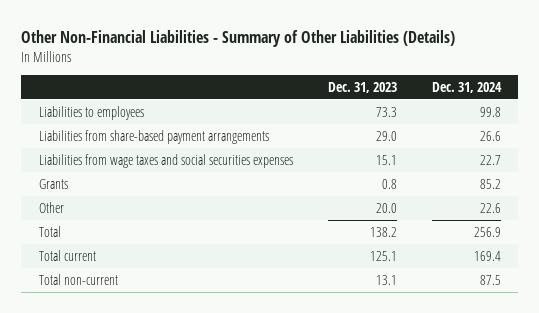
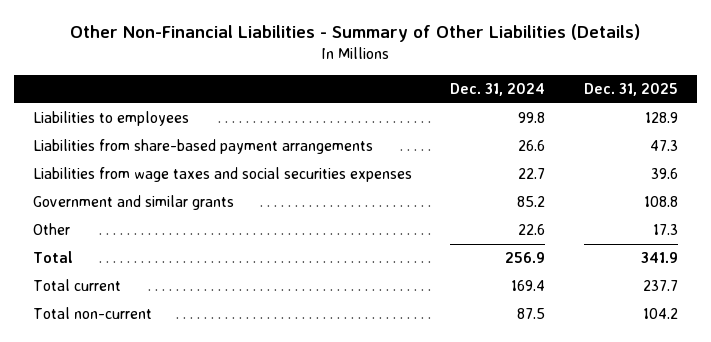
- | Dec. 31, 2023 | Dec. 31, 2024
+ | Dec. 31, 2024 | Dec. 31, 2025
- Grants | 0.8 | 85.2
+ Government and similar grants | 85.2 | 108.8

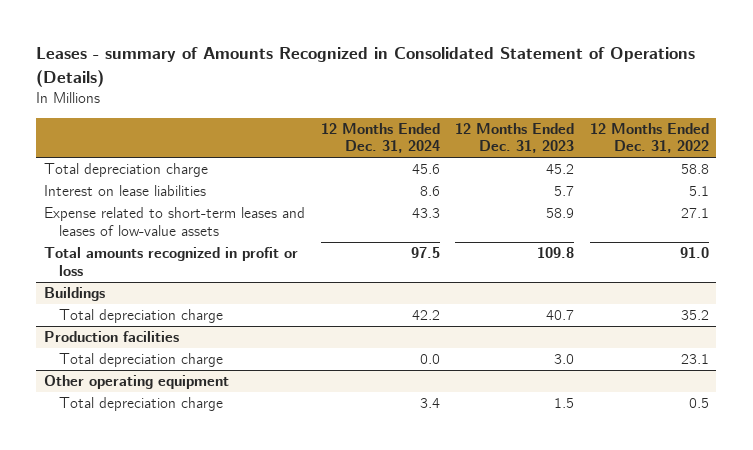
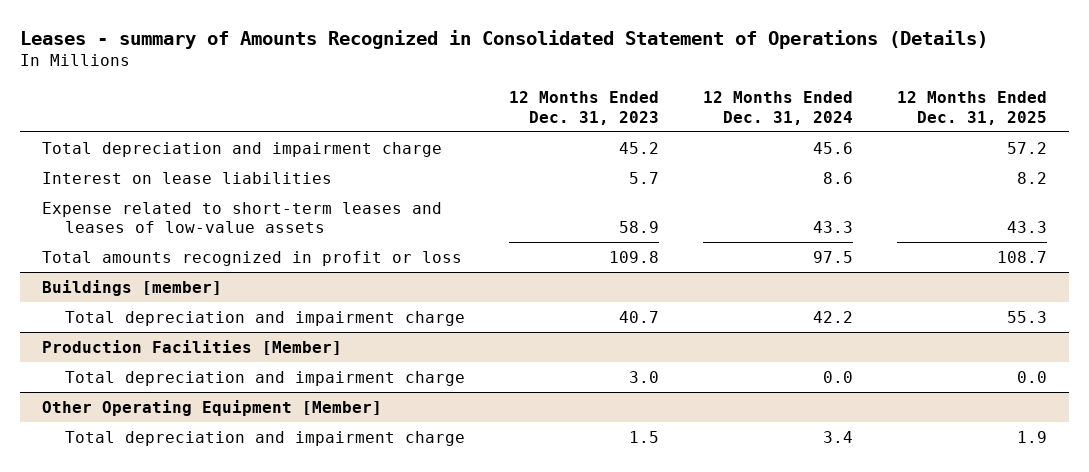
- | 12 Months Ended Dec. 31, 2024 | 12 Months Ended Dec. 31, 2023 | 12 Months Ended Dec. 31, 2022
+ | 12 Months Ended Dec. 31, 2023 | 12 Months Ended Dec. 31, 2024 | 12 Months Ended Dec. 31, 2025
- Total depreciation charge | 45.6 | 45.2 | 58.8
+ Total depreciation and impairment charge | 45.2 | 45.6 | 57.2
- Buildings
- Total depreciation charge | 42.2 | 40.7 | 35.2
- Production facilities
- Total depreciation charge | 0.0 | 3.0 | 23.1
- Other operating equipment
- Total depreciation charge | 3.4 | 1.5 | 0.5
+ Buildings [member]
+ Total depreciation and impairment charge | 40.7 | 42.2 | 55.3
+ Production Facilities [Member]
+ Total depreciation and impairment charge | 3.0 | 0.0 | 0.0
+ Other Operating Equipment [Member]
+ Total depreciation and impairment charge | 1.5 | 3.4 | 1.9

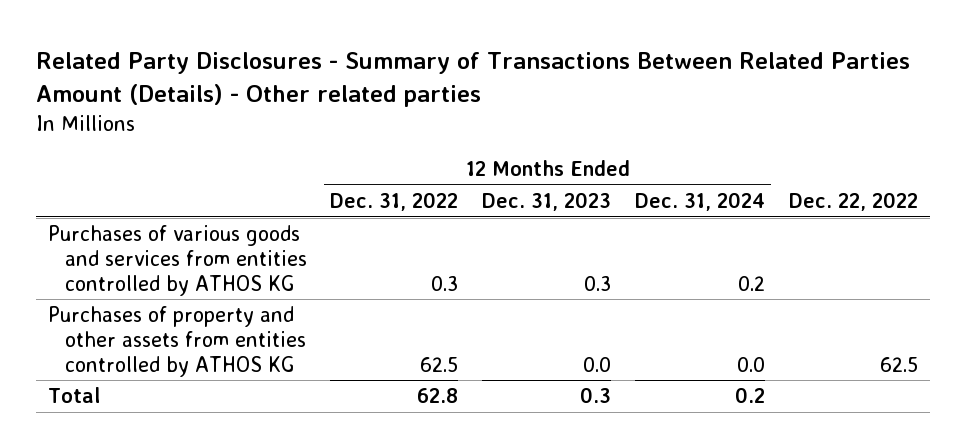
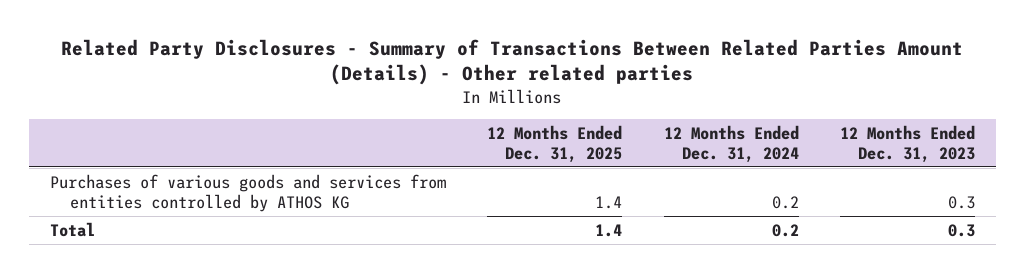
- | 12 Months Ended Dec. 31, 2022 | 12 Months Ended Dec. 31, 2023 | 12 Months Ended Dec. 31, 2024 | Dec. 22, 2022
+ | 12 Months Ended Dec. 31, 2025 | 12 Months Ended Dec. 31, 2024 | 12 Months Ended Dec. 31, 2023
- Purchases of property and other assets from entities controlled by ATHOS KG | 62.5 | 0.0 | 0.0 | 62.5

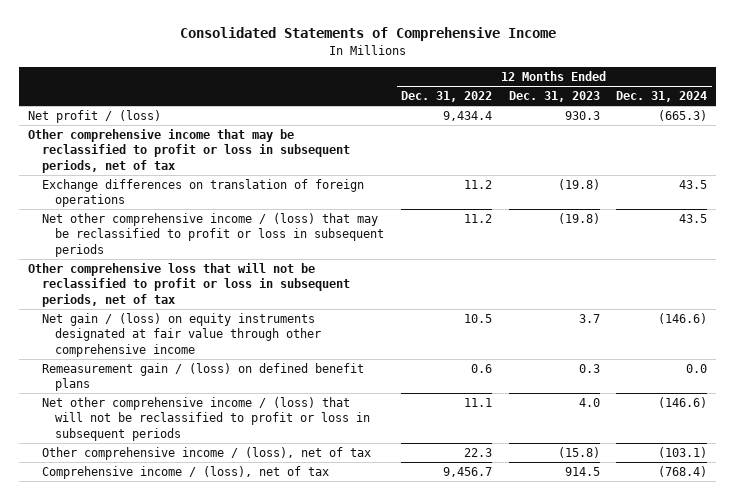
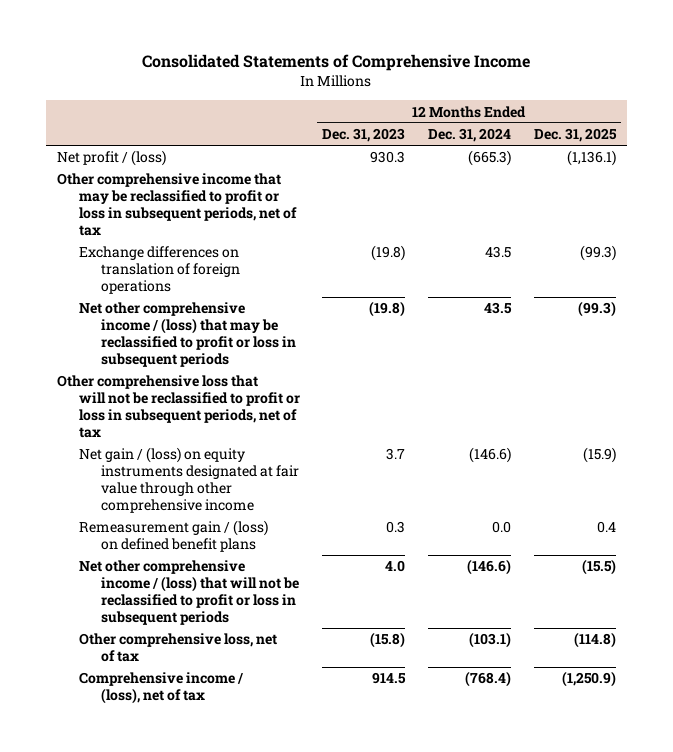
- | 12 Months Ended Dec. 31, 2022 | 12 Months Ended Dec. 31, 2023 | 12 Months Ended Dec. 31, 2024
+ | 12 Months Ended Dec. 31, 2023 | 12 Months Ended Dec. 31, 2024 | 12 Months Ended Dec. 31, 2025
- Other comprehensive income / (loss), net of tax | 22.3 | (15.8) | (103.1)
+ Other comprehensive loss, net of tax | (15.8) | (103.1) | (114.8)

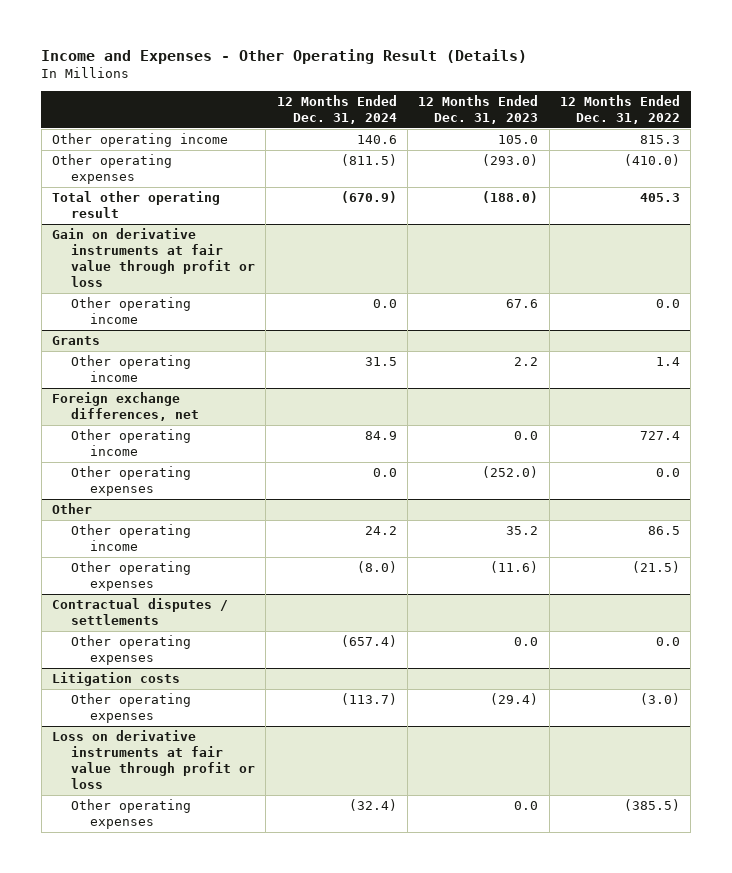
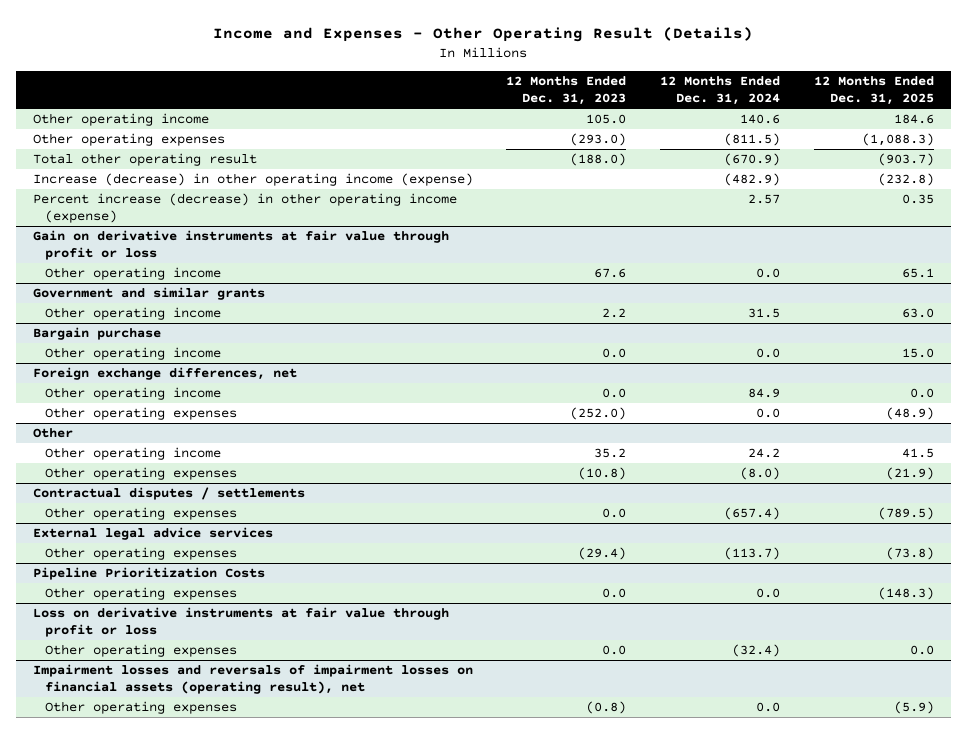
- | 12 Months Ended Dec. 31, 2024 | 12 Months Ended Dec. 31, 2023 | 12 Months Ended Dec. 31, 2022
+ | 12 Months Ended Dec. 31, 2023 | 12 Months Ended Dec. 31, 2024 | 12 Months Ended Dec. 31, 2025
+ Increase (decrease) in other operating income (expense) | | (482.9) | (232.8)
+ Percent increase (decrease) in other operating income (expense) | | 2.57 | 0.35
- Grants
+ Government and similar grants
+ Bargain purchase
+ Other operating income | 0.0 | 0.0 | 15.0
@ Other
- Other operating expenses | (8.0) | (11.6) | (21.5)
+ Other operating expenses | (10.8) | (8.0) | (21.9)
- Litigation costs
+ External legal advice services
+ Pipeline Prioritization Costs
+ Other operating expenses | 0.0 | 0.0 | (148.3)
+ Impairment losses and reversals of impairment losses on financial assets (operating result), net
+ Other operating expenses | (0.8) | 0.0 | (5.9)

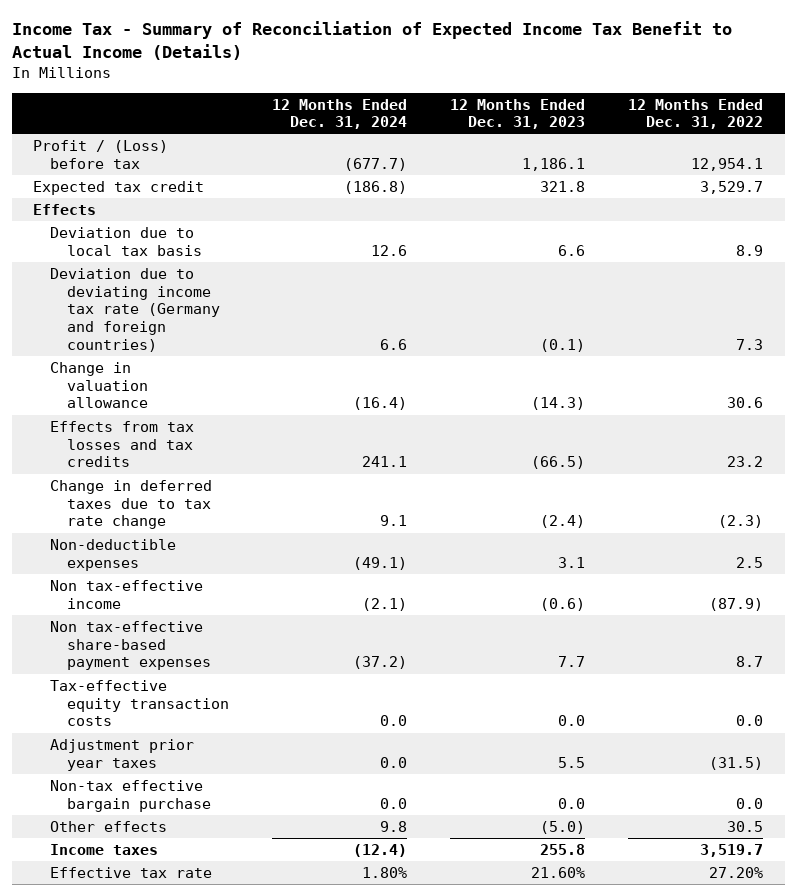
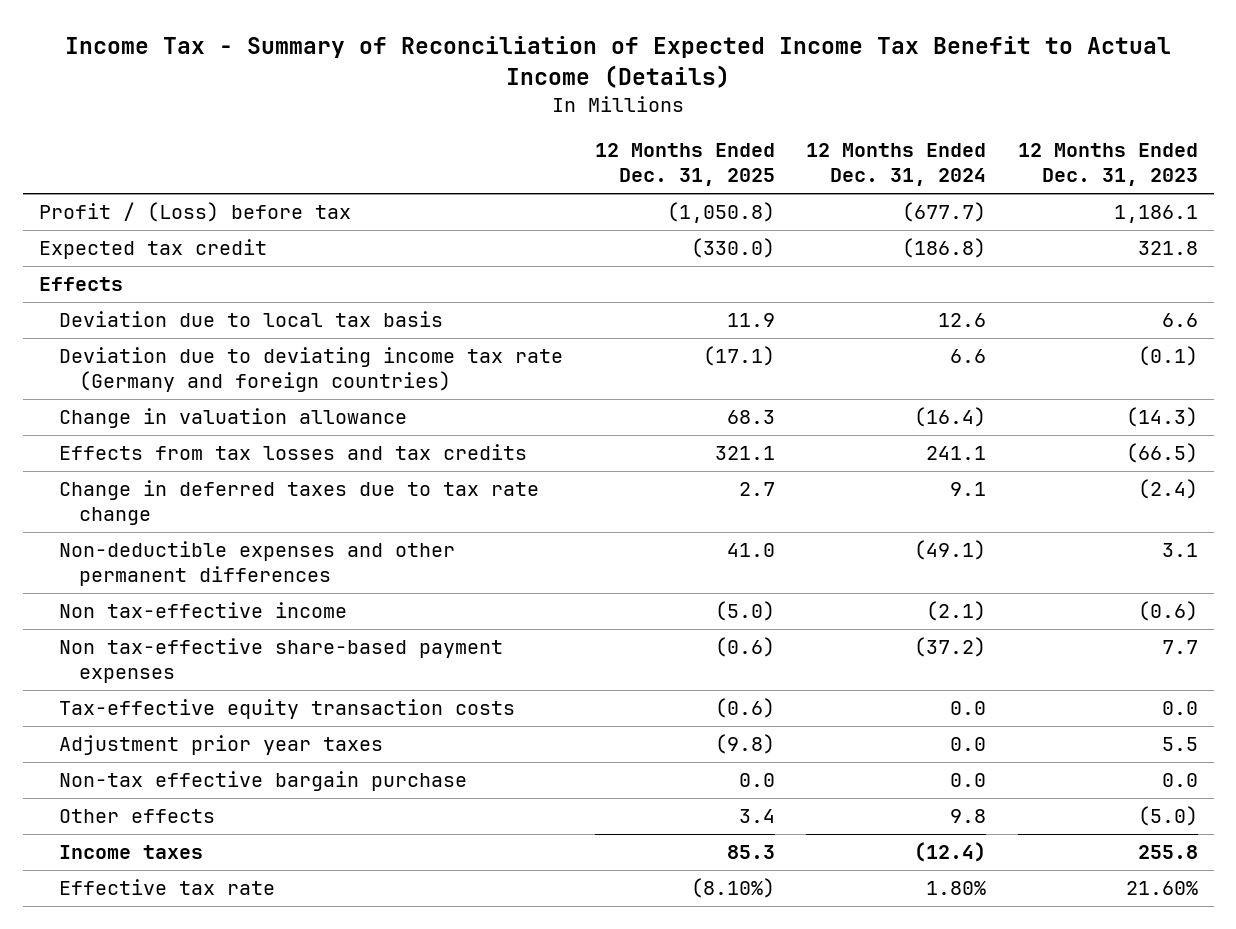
- | 12 Months Ended Dec. 31, 2024 | 12 Months Ended Dec. 31, 2023 | 12 Months Ended Dec. 31, 2022
+ | 12 Months Ended Dec. 31, 2025 | 12 Months Ended Dec. 31, 2024 | 12 Months Ended Dec. 31, 2023
- Non-deductible expenses | (49.1) | 3.1 | 2.5
+ Non-deductible expenses and other permanent differences | 41.0 | (49.1) | 3.1

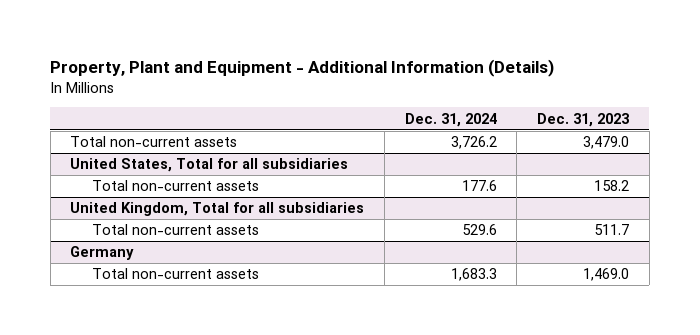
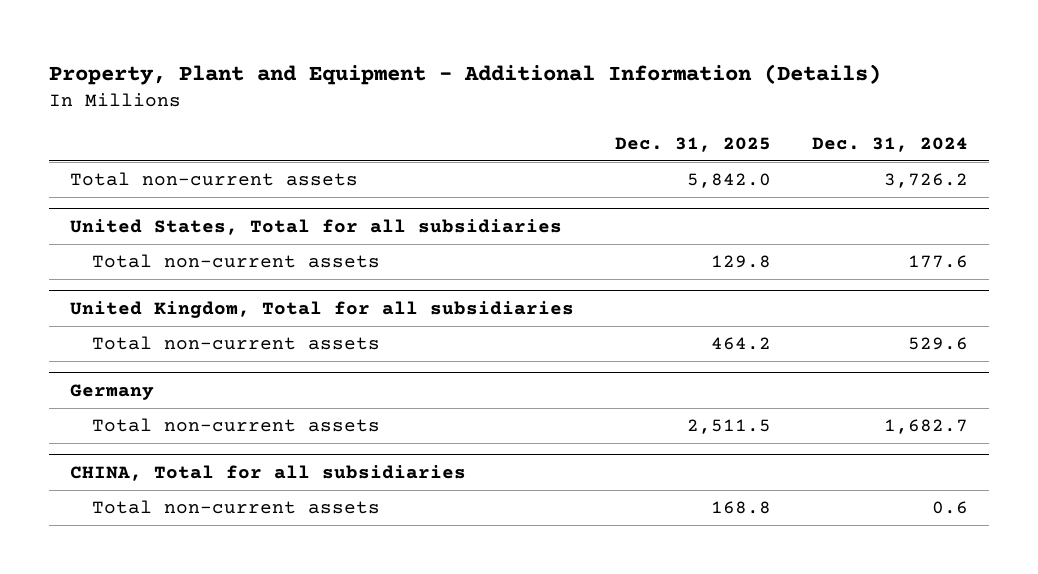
- | Dec. 31, 2024 | Dec. 31, 2023
+ | Dec. 31, 2025 | Dec. 31, 2024
@ Germany
- Total non-current assets | 1,683.3 | 1,469.0
+ Total non-current assets | 2,511.5 | 1,682.7
+ CHINA, Total for all subsidiaries
+ Total non-current assets | 168.8 | 0.6

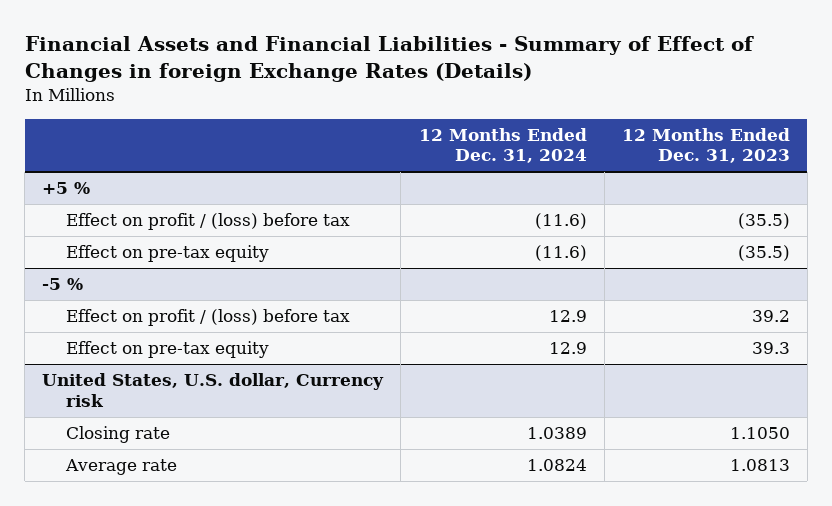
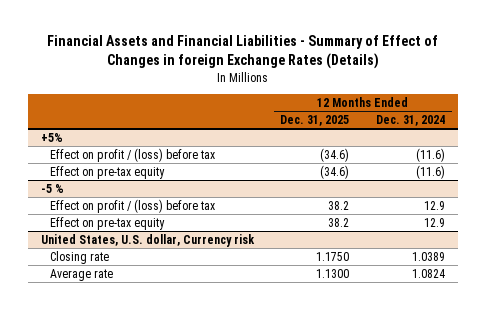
- | 12 Months Ended Dec. 31, 2024 | 12 Months Ended Dec. 31, 2023
+ | 12 Months Ended Dec. 31, 2025 | 12 Months Ended Dec. 31, 2024
- +5 %
+ +5%

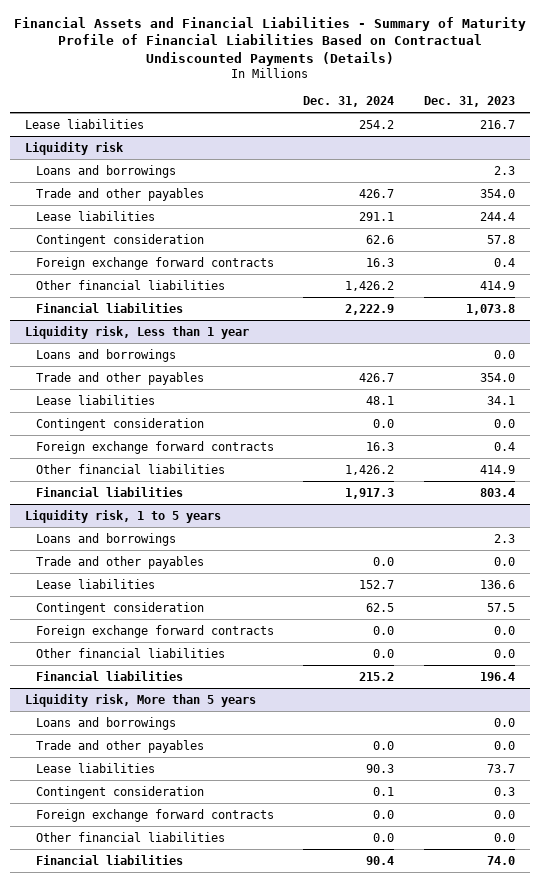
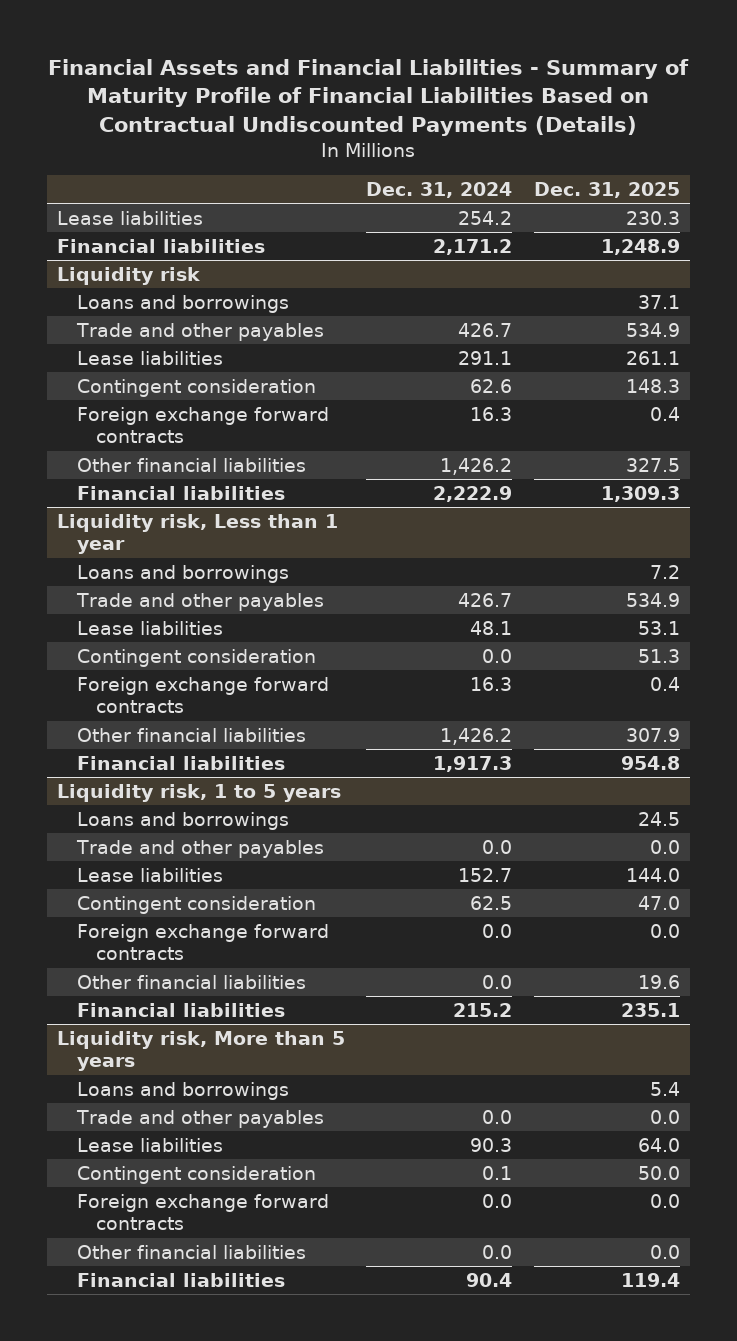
- | Dec. 31, 2024 | Dec. 31, 2023
+ | Dec. 31, 2024 | Dec. 31, 2025
+ Financial liabilities | 2,171.2 | 1,248.9

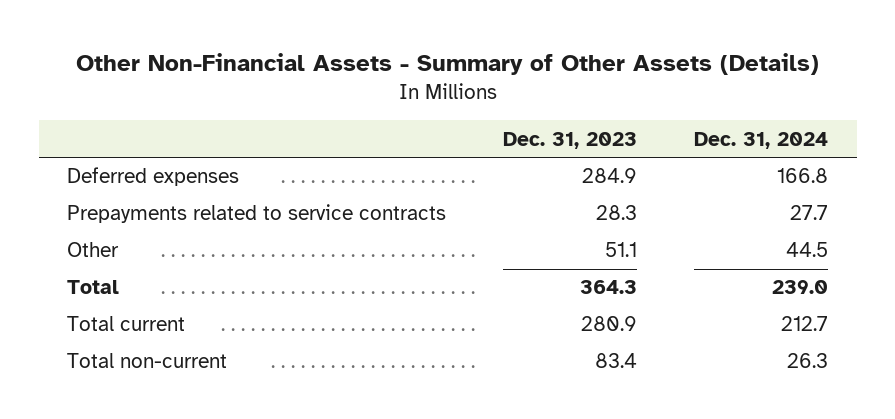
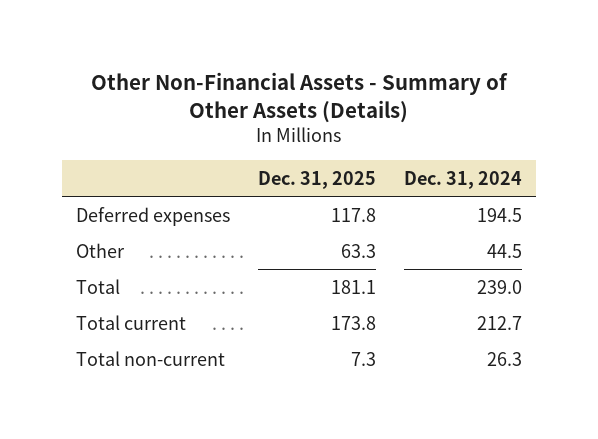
- | Dec. 31, 2023 | Dec. 31, 2024
+ | Dec. 31, 2025 | Dec. 31, 2024
- Deferred expenses | 284.9 | 166.8
- Prepayments related to service contracts | 28.3 | 27.7
+ Deferred expenses | 117.8 | 194.5

